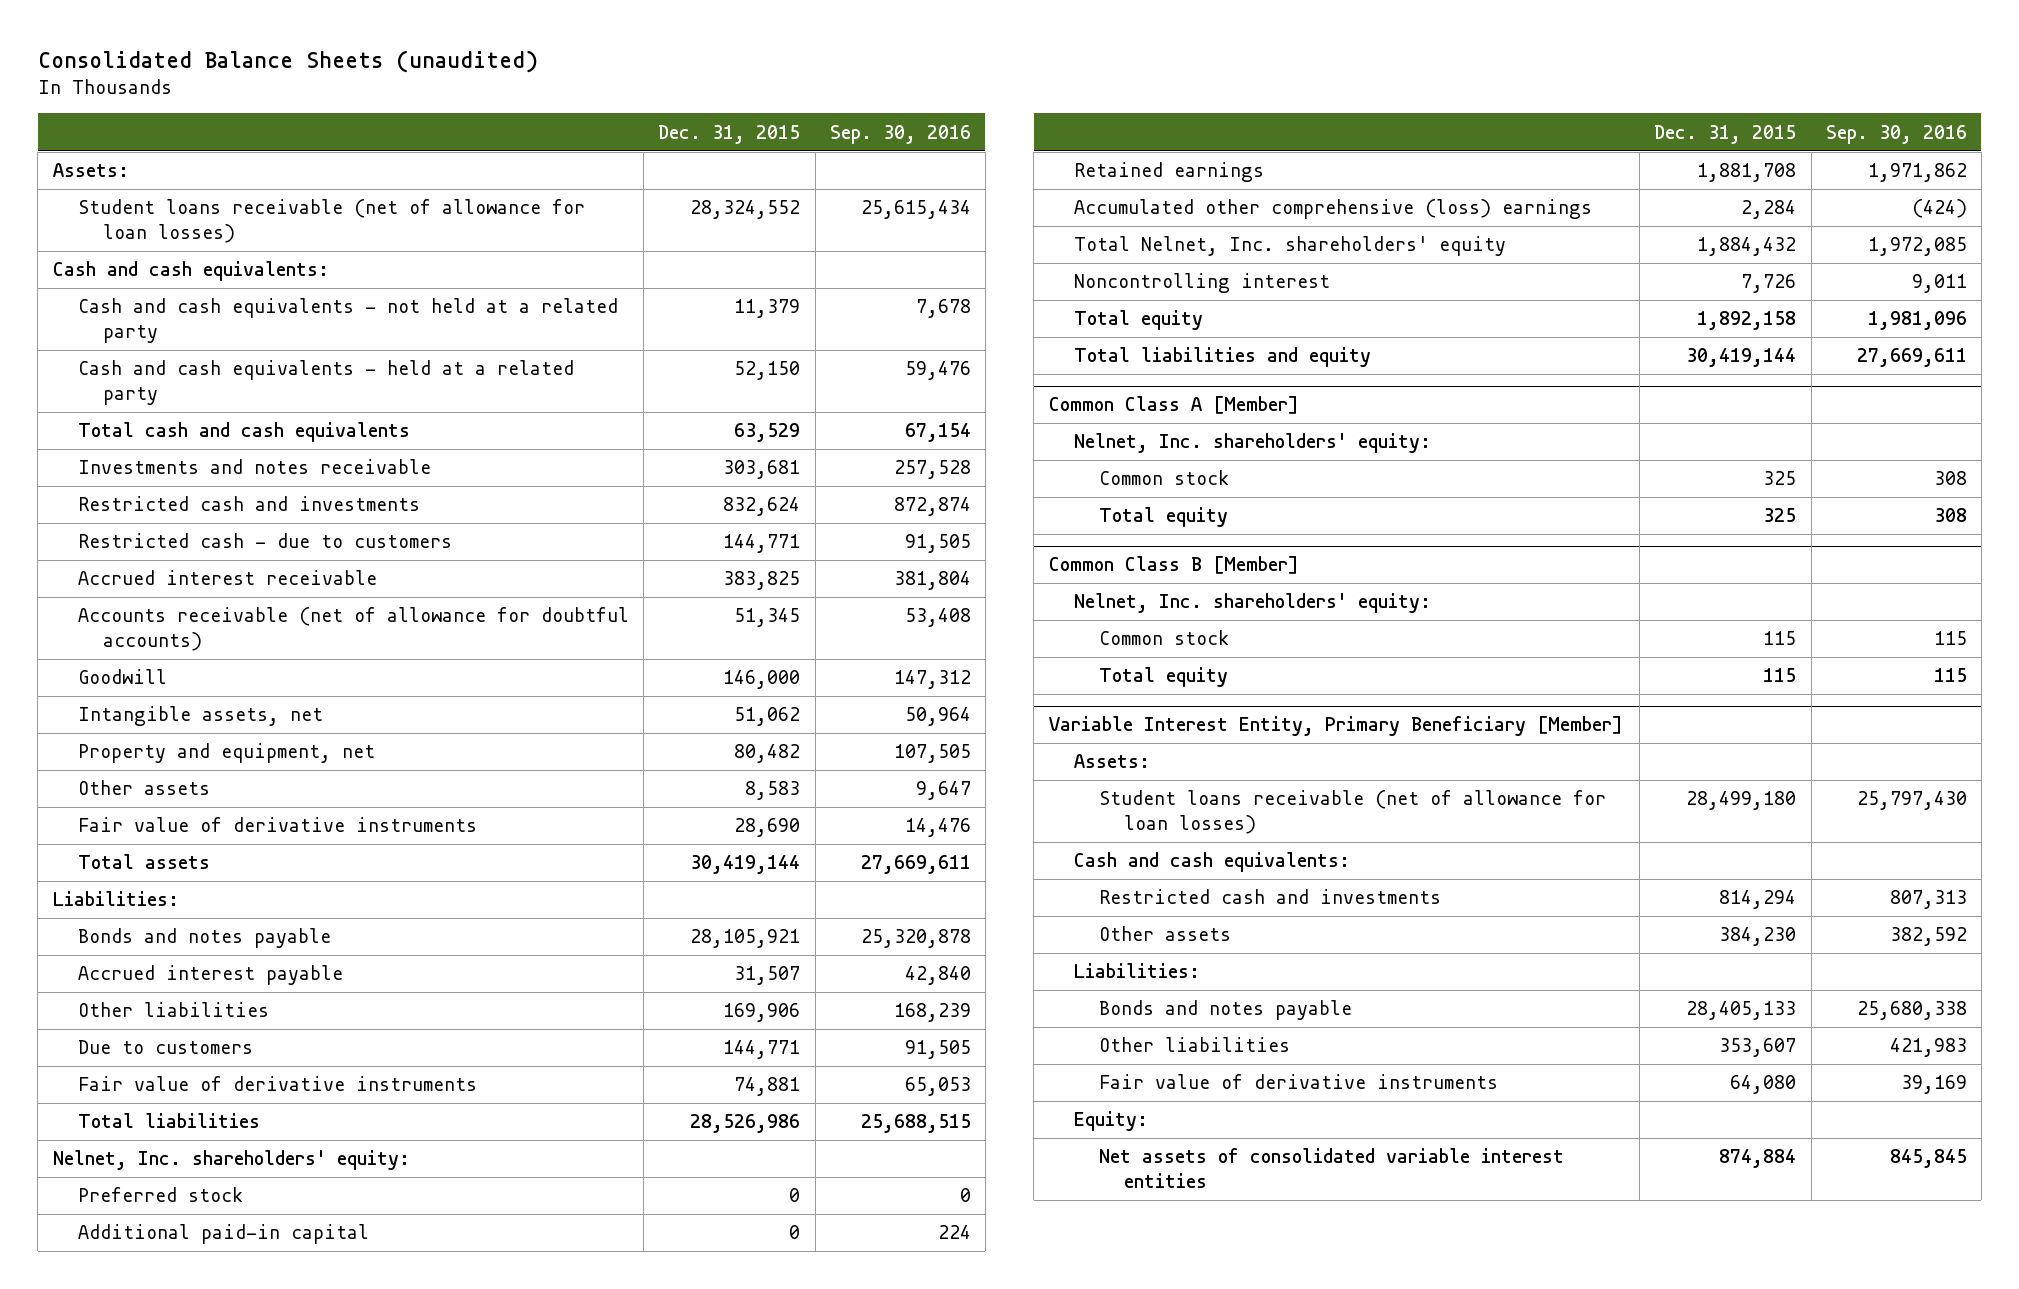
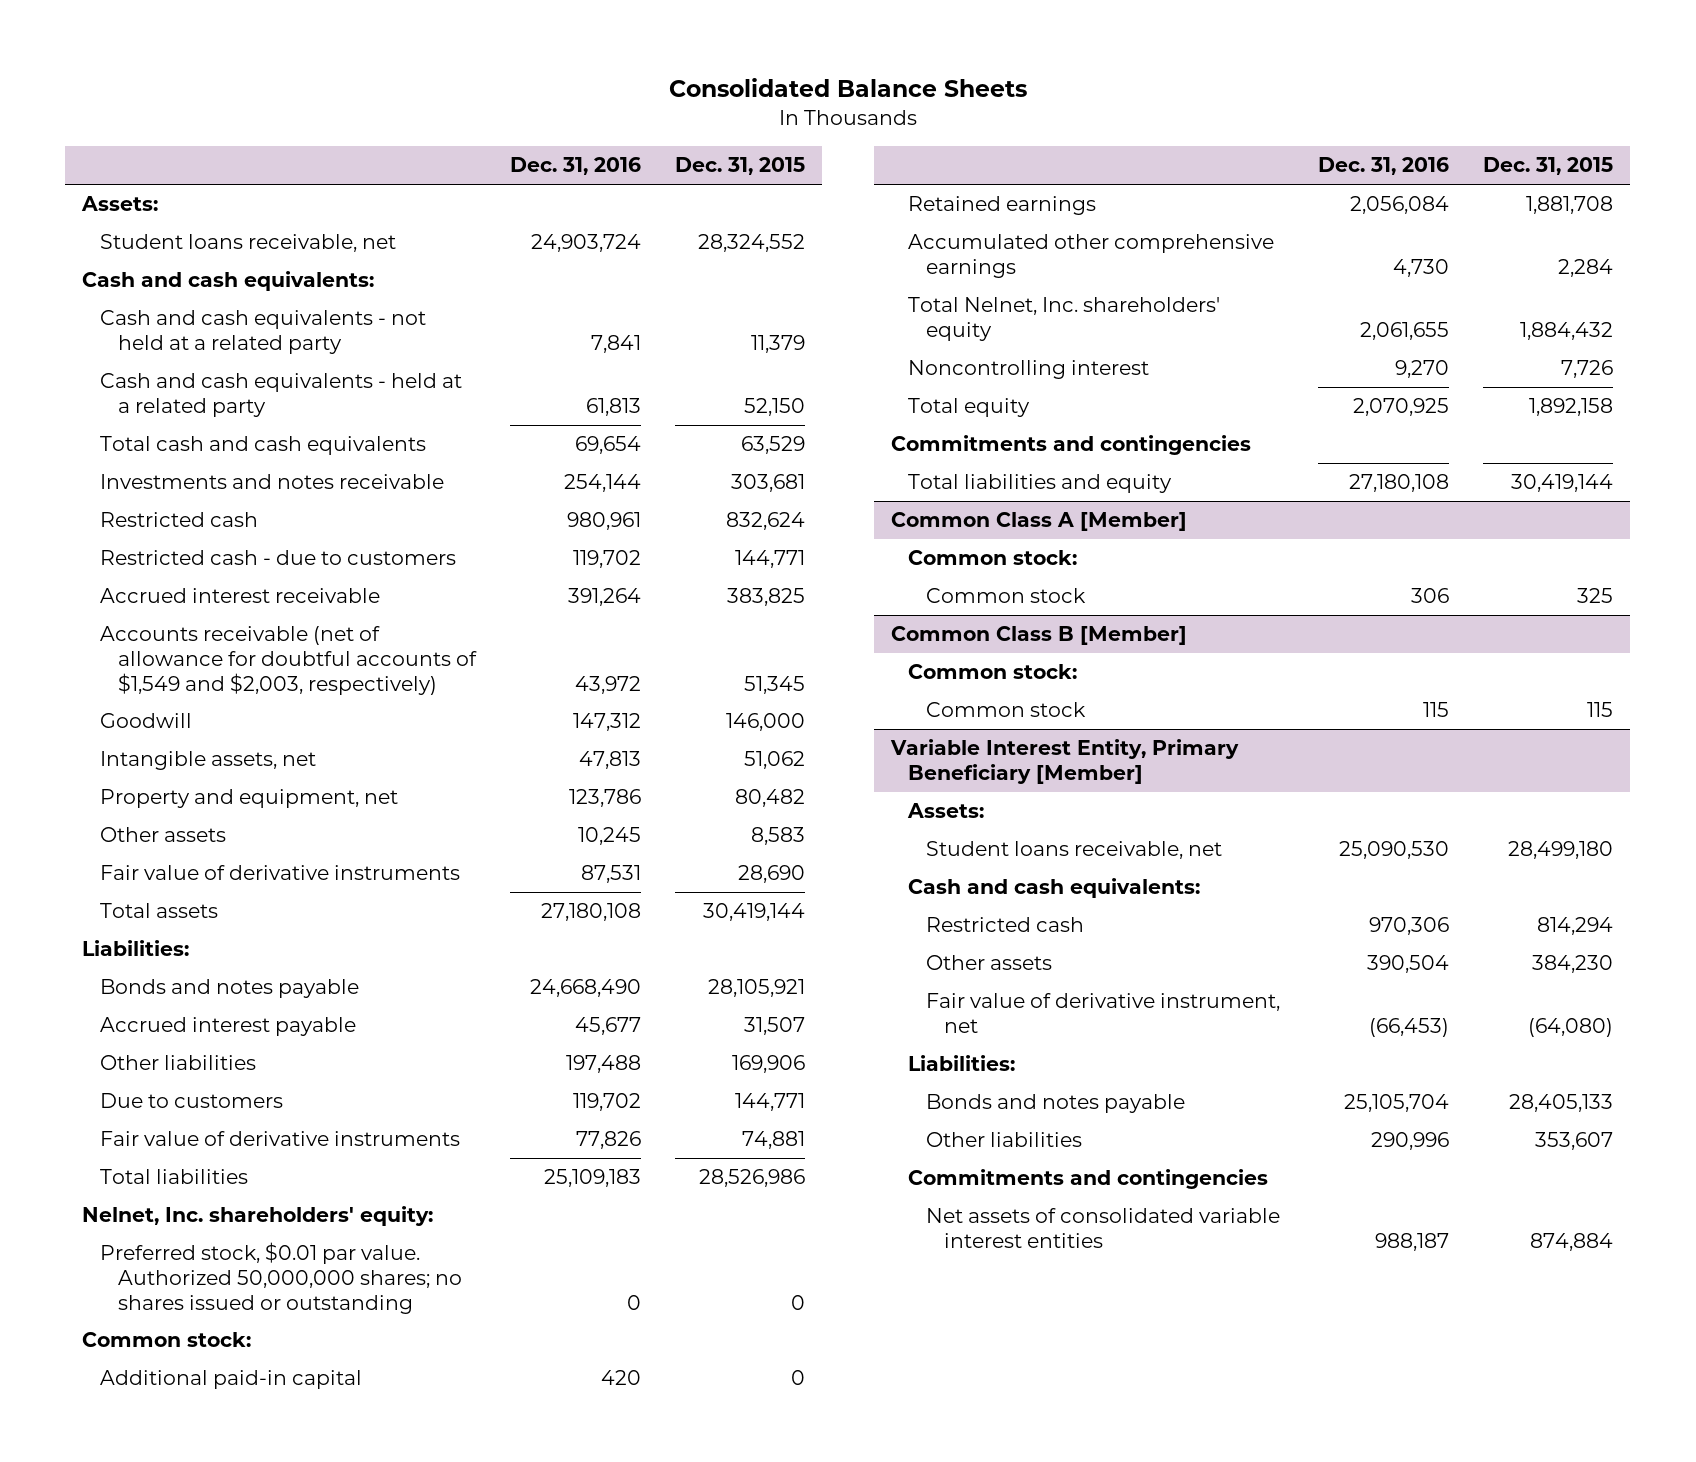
- Consolidated Balance Sheets (unaudited)
+ Consolidated Balance Sheets
- | Dec. 31, 2015 | Sep. 30, 2016
+ | Dec. 31, 2016 | Dec. 31, 2015
- Student loans receivable (net of allowance for loan losses) | 28,324,552 | 25,615,434
+ Student loans receivable, net | 24,903,724 | 28,324,552
- Restricted cash and investments | 832,624 | 872,874
+ Restricted cash | 980,961 | 832,624
- Accounts receivable (net of allowance for doubtful accounts) | 51,345 | 53,408
+ Accounts receivable (net of allowance for doubtful accounts of $1,549 and $2,003, respectively) | 43,972 | 51,345
- Preferred stock | 0 | 0
+ Preferred stock, $0.01 par value. Authorized 50,000,000 shares; no shares issued or outstanding | 0 | 0
+ Common stock:
- Accumulated other comprehensive (loss) earnings | 2,284 | (424)
+ Accumulated other comprehensive earnings | 4,730 | 2,284
+ Commitments and contingencies
@ Common Class A [Member]
- Nelnet, Inc. shareholders' equity:
+ Common stock:
- Total equity | 325 | 308
@ Common Class B [Member]
- Nelnet, Inc. shareholders' equity:
+ Common stock:
- Total equity | 115 | 115
@ Variable Interest Entity, Primary Beneficiary [Member]
- Student loans receivable (net of allowance for loan losses) | 28,499,180 | 25,797,430
+ Student loans receivable, net | 25,090,530 | 28,499,180
- Restricted cash and investments | 814,294 | 807,313
+ Restricted cash | 970,306 | 814,294
+ Fair value of derivative instrument, net | (66,453) | (64,080)
- Fair value of derivative instruments | 64,080 | 39,169
- Equity:
+ Commitments and contingencies

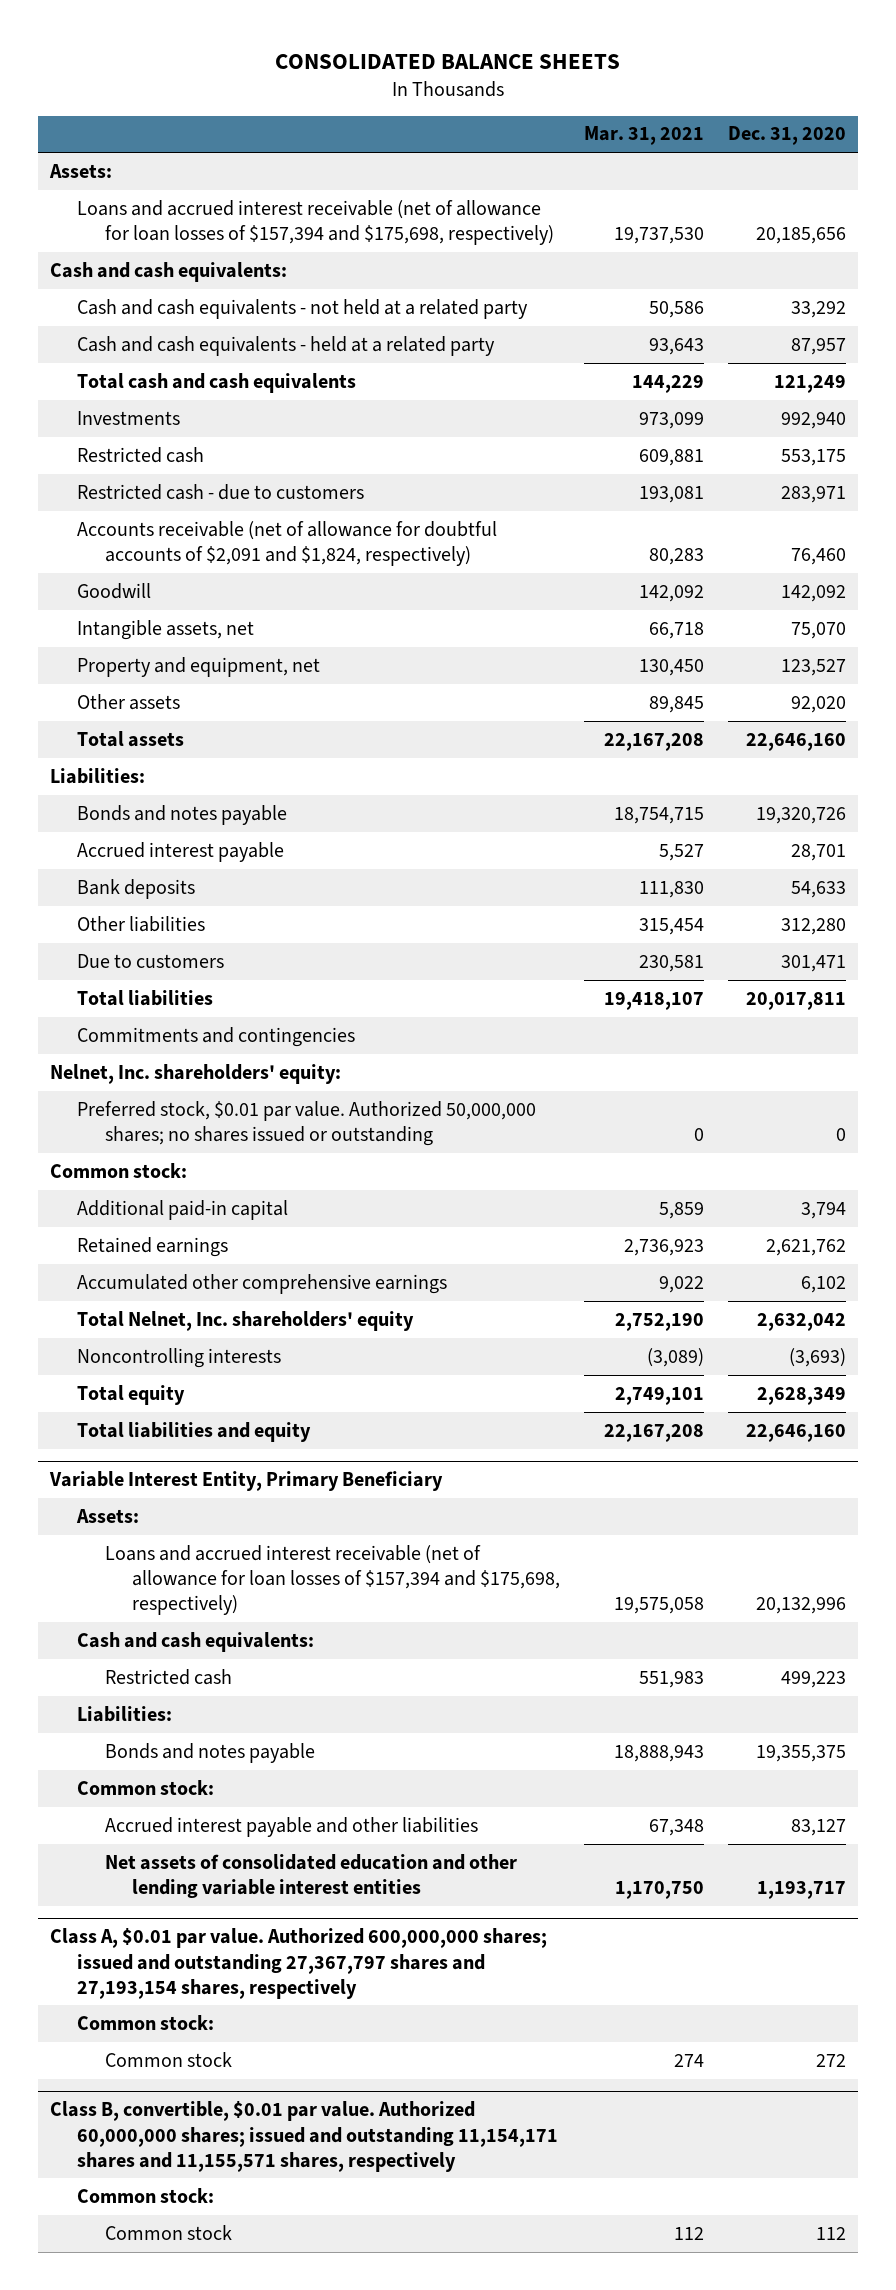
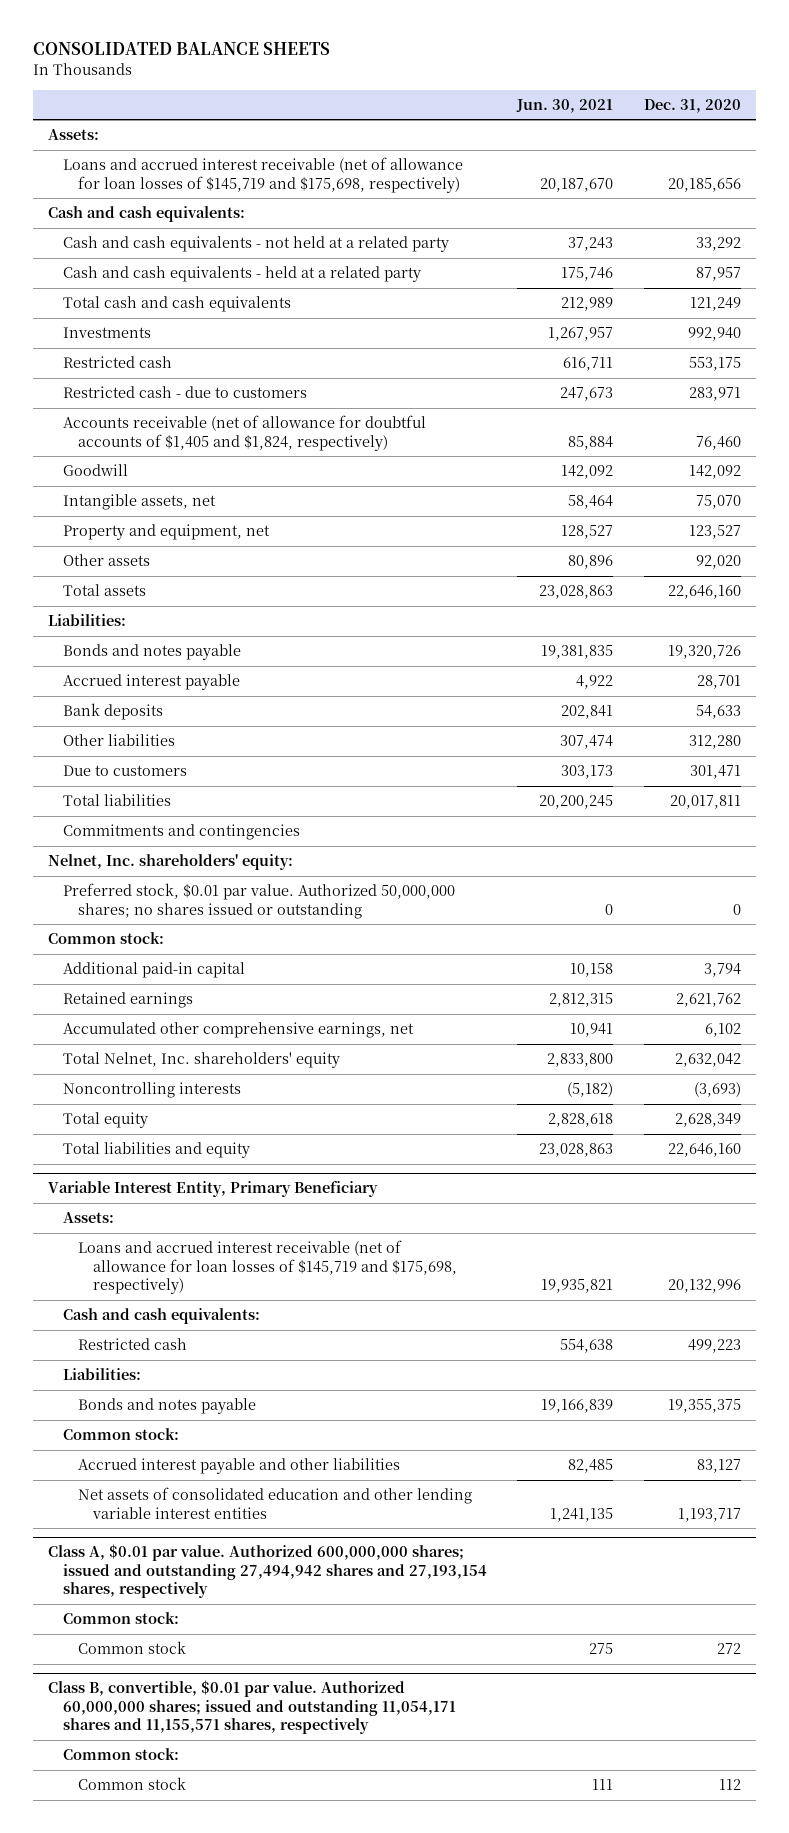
- | Mar. 31, 2021 | Dec. 31, 2020
+ | Jun. 30, 2021 | Dec. 31, 2020
- Loans and accrued interest receivable (net of allowance for loan losses of $157,394 and $175,698, respectively) | 19,737,530 | 20,185,656
+ Loans and accrued interest receivable (net of allowance for loan losses of $145,719 and $175,698, respectively) | 20,187,670 | 20,185,656
- Accounts receivable (net of allowance for doubtful accounts of $2,091 and $1,824, respectively) | 80,283 | 76,460
+ Accounts receivable (net of allowance for doubtful accounts of $1,405 and $1,824, respectively) | 85,884 | 76,460
- Accumulated other comprehensive earnings | 9,022 | 6,102
+ Accumulated other comprehensive earnings, net | 10,941 | 6,102
@ Variable Interest Entity, Primary Beneficiary
- Loans and accrued interest receivable (net of allowance for loan losses of $157,394 and $175,698, respectively) | 19,575,058 | 20,132,996
+ Loans and accrued interest receivable (net of allowance for loan losses of $145,719 and $175,698, respectively) | 19,935,821 | 20,132,996
- Class A, $0.01 par value. Authorized 600,000,000 shares; issued and outstanding 27,367,797 shares and 27,193,154 shares, respectively
+ Class A, $0.01 par value. Authorized 600,000,000 shares; issued and outstanding 27,494,942 shares and 27,193,154 shares, respectively
- Class B, convertible, $0.01 par value. Authorized 60,000,000 shares; issued and outstanding 11,154,171 shares and 11,155,571 shares, respectively
+ Class B, convertible, $0.01 par value. Authorized 60,000,000 shares; issued and outstanding 11,054,171 shares and 11,155,571 shares, respectively

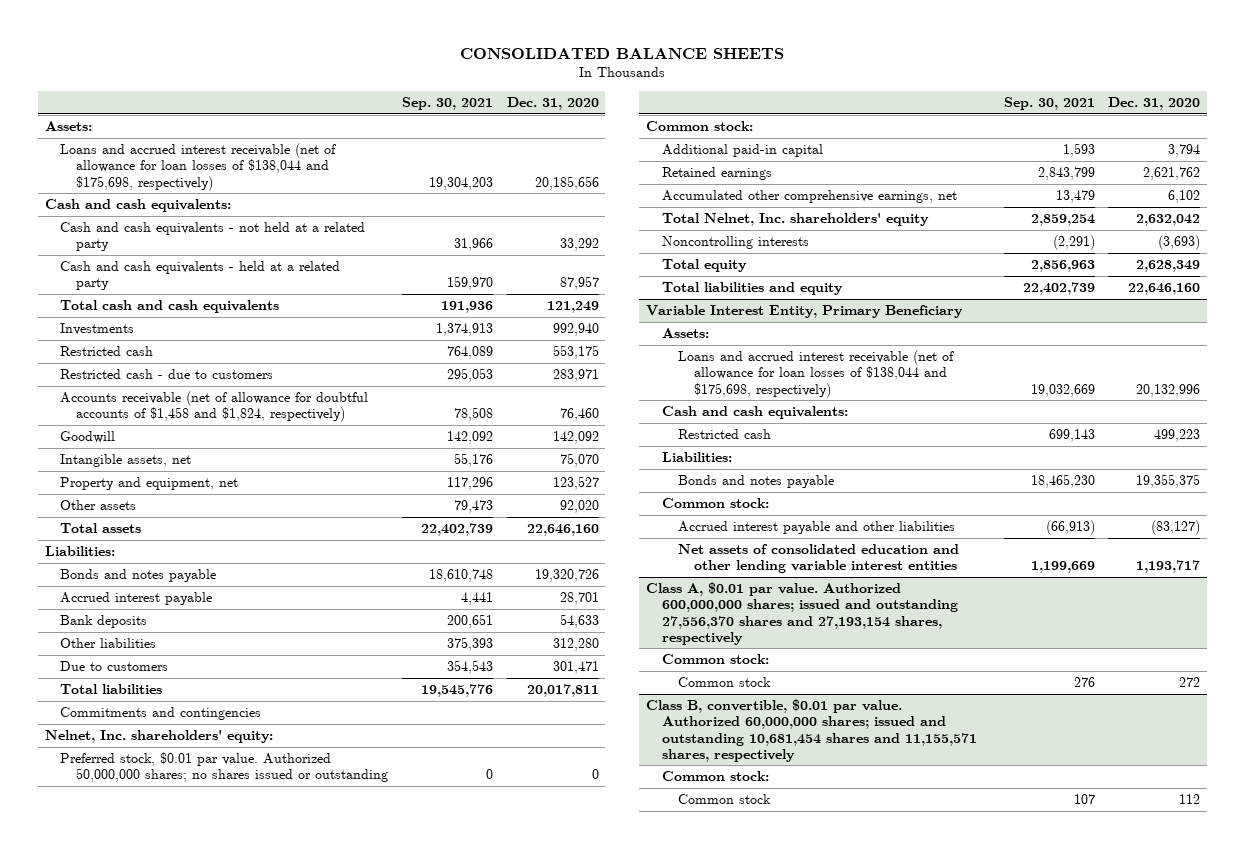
- | Jun. 30, 2021 | Dec. 31, 2020
+ | Sep. 30, 2021 | Dec. 31, 2020
- Loans and accrued interest receivable (net of allowance for loan losses of $145,719 and $175,698, respectively) | 20,187,670 | 20,185,656
+ Loans and accrued interest receivable (net of allowance for loan losses of $138,044 and $175,698, respectively) | 19,304,203 | 20,185,656
- Accounts receivable (net of allowance for doubtful accounts of $1,405 and $1,824, respectively) | 85,884 | 76,460
+ Accounts receivable (net of allowance for doubtful accounts of $1,458 and $1,824, respectively) | 78,508 | 76,460
@ Variable Interest Entity, Primary Beneficiary
- Loans and accrued interest receivable (net of allowance for loan losses of $145,719 and $175,698, respectively) | 19,935,821 | 20,132,996
+ Loans and accrued interest receivable (net of allowance for loan losses of $138,044 and $175,698, respectively) | 19,032,669 | 20,132,996
- Accrued interest payable and other liabilities | 82,485 | 83,127
+ Accrued interest payable and other liabilities | (66,913) | (83,127)
- Class A, $0.01 par value. Authorized 600,000,000 shares; issued and outstanding 27,494,942 shares and 27,193,154 shares, respectively
+ Class A, $0.01 par value. Authorized 600,000,000 shares; issued and outstanding 27,556,370 shares and 27,193,154 shares, respectively
- Class B, convertible, $0.01 par value. Authorized 60,000,000 shares; issued and outstanding 11,054,171 shares and 11,155,571 shares, respectively
+ Class B, convertible, $0.01 par value. Authorized 60,000,000 shares; issued and outstanding 10,681,454 shares and 11,155,571 shares, respectively

